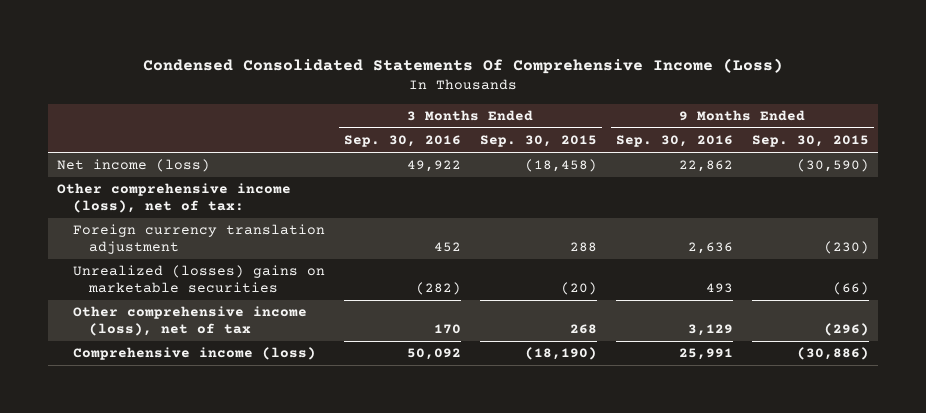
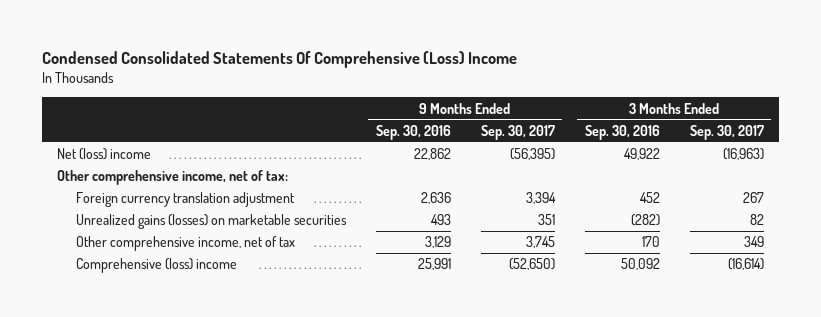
- Condensed Consolidated Statements Of Comprehensive Income (Loss)
+ Condensed Consolidated Statements Of Comprehensive (Loss) Income
- | 3 Months Ended Sep. 30, 2016 | 3 Months Ended Sep. 30, 2015 | 9 Months Ended Sep. 30, 2016 | 9 Months Ended Sep. 30, 2015
+ | 9 Months Ended Sep. 30, 2016 | 9 Months Ended Sep. 30, 2017 | 3 Months Ended Sep. 30, 2016 | 3 Months Ended Sep. 30, 2017
- Net income (loss) | 49,922 | (18,458) | 22,862 | (30,590)
- Other comprehensive income (loss), net of tax:
+ Net (loss) income | 22,862 | (56,395) | 49,922 | (16,963)
+ Other comprehensive income, net of tax:
- Unrealized (losses) gains on marketable securities | (282) | (20) | 493 | (66)
- Other comprehensive income (loss), net of tax | 170 | 268 | 3,129 | (296)
- Comprehensive income (loss) | 50,092 | (18,190) | 25,991 | (30,886)
+ Unrealized gains (losses) on marketable securities | 493 | 351 | (282) | 82
+ Other comprehensive income, net of tax | 3,129 | 3,745 | 170 | 349
+ Comprehensive (loss) income | 25,991 | (52,650) | 50,092 | (16,614)

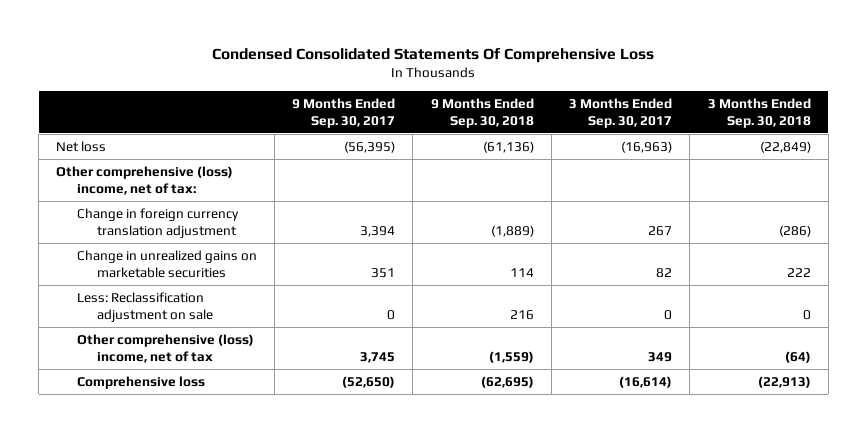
- Condensed Consolidated Statements Of Comprehensive (Loss) Income
+ Condensed Consolidated Statements Of Comprehensive Loss
- | 9 Months Ended Sep. 30, 2016 | 9 Months Ended Sep. 30, 2017 | 3 Months Ended Sep. 30, 2016 | 3 Months Ended Sep. 30, 2017
+ | 9 Months Ended Sep. 30, 2017 | 9 Months Ended Sep. 30, 2018 | 3 Months Ended Sep. 30, 2017 | 3 Months Ended Sep. 30, 2018
- Net (loss) income | 22,862 | (56,395) | 49,922 | (16,963)
- Other comprehensive income, net of tax:
- Foreign currency translation adjustment | 2,636 | 3,394 | 452 | 267
- Unrealized gains (losses) on marketable securities | 493 | 351 | (282) | 82
- Other comprehensive income, net of tax | 3,129 | 3,745 | 170 | 349
- Comprehensive (loss) income | 25,991 | (52,650) | 50,092 | (16,614)
+ Net loss | (56,395) | (61,136) | (16,963) | (22,849)
+ Other comprehensive (loss) income, net of tax:
+ Change in foreign currency translation adjustment | 3,394 | (1,889) | 267 | (286)
+ Change in unrealized gains on marketable securities | 351 | 114 | 82 | 222
+ Less: Reclassification adjustment on sale | 0 | 216 | 0 | 0
+ Other comprehensive (loss) income, net of tax | 3,745 | (1,559) | 349 | (64)
+ Comprehensive loss | (52,650) | (62,695) | (16,614) | (22,913)

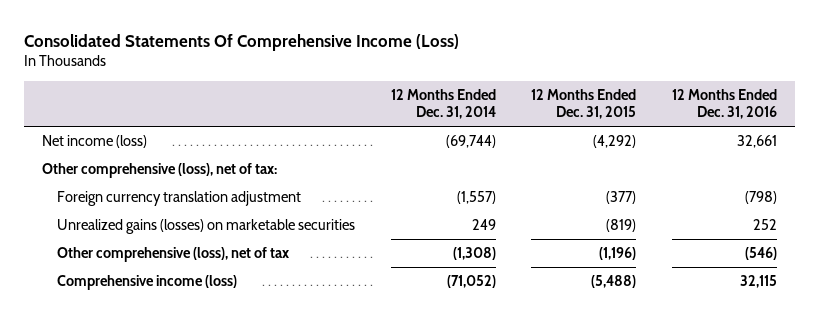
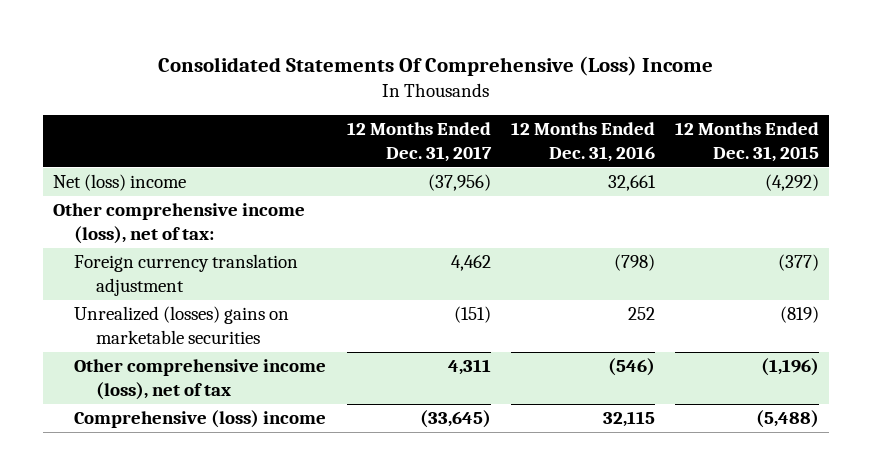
- Consolidated Statements Of Comprehensive Income (Loss)
+ Consolidated Statements Of Comprehensive (Loss) Income
- | 12 Months Ended Dec. 31, 2014 | 12 Months Ended Dec. 31, 2015 | 12 Months Ended Dec. 31, 2016
+ | 12 Months Ended Dec. 31, 2017 | 12 Months Ended Dec. 31, 2016 | 12 Months Ended Dec. 31, 2015
- Net income (loss) | (69,744) | (4,292) | 32,661
- Other comprehensive (loss), net of tax:
+ Net (loss) income | (37,956) | 32,661 | (4,292)
+ Other comprehensive income (loss), net of tax:
- Unrealized gains (losses) on marketable securities | 249 | (819) | 252
- Other comprehensive (loss), net of tax | (1,308) | (1,196) | (546)
- Comprehensive income (loss) | (71,052) | (5,488) | 32,115
+ Unrealized (losses) gains on marketable securities | (151) | 252 | (819)
+ Other comprehensive income (loss), net of tax | 4,311 | (546) | (1,196)
+ Comprehensive (loss) income | (33,645) | 32,115 | (5,488)

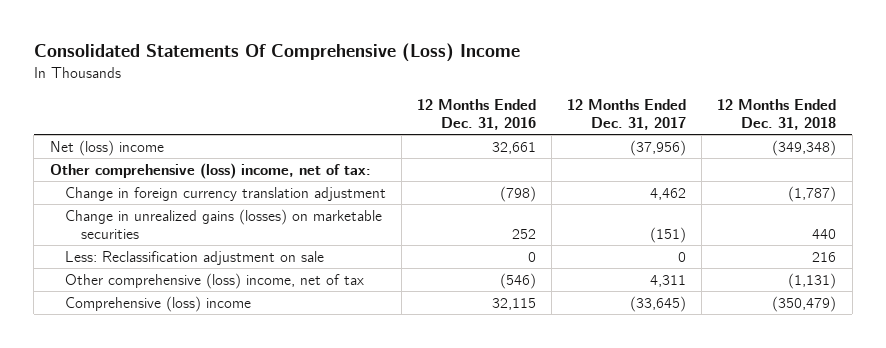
- | 12 Months Ended Dec. 31, 2017 | 12 Months Ended Dec. 31, 2016 | 12 Months Ended Dec. 31, 2015
+ | 12 Months Ended Dec. 31, 2016 | 12 Months Ended Dec. 31, 2017 | 12 Months Ended Dec. 31, 2018
- Other comprehensive income (loss), net of tax:
- Foreign currency translation adjustment | 4,462 | (798) | (377)
- Unrealized (losses) gains on marketable securities | (151) | 252 | (819)
- Other comprehensive income (loss), net of tax | 4,311 | (546) | (1,196)
+ Other comprehensive (loss) income, net of tax:
+ Change in foreign currency translation adjustment | (798) | 4,462 | (1,787)
+ Change in unrealized gains (losses) on marketable securities | 252 | (151) | 440
+ Less: Reclassification adjustment on sale | 0 | 0 | 216
+ Other comprehensive (loss) income, net of tax | (546) | 4,311 | (1,131)

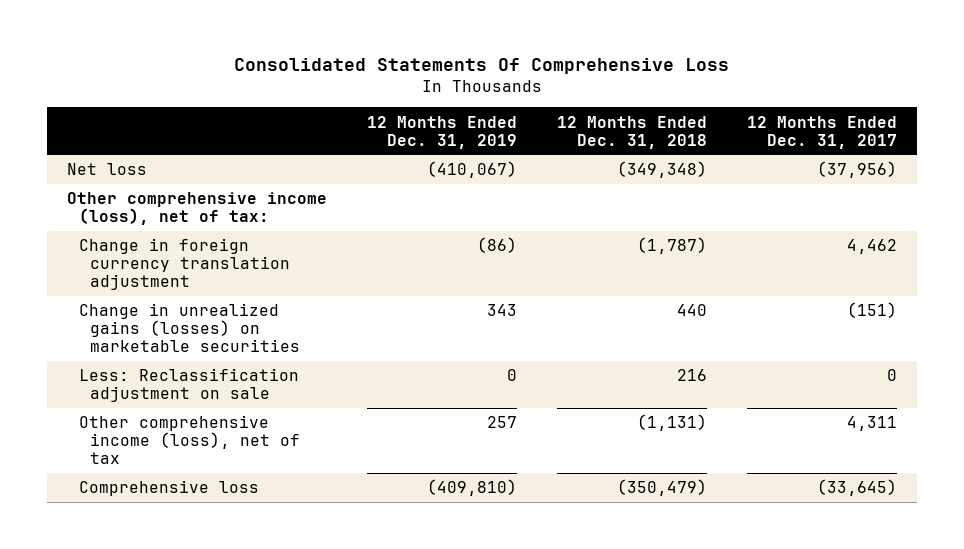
- Consolidated Statements Of Comprehensive (Loss) Income
+ Consolidated Statements Of Comprehensive Loss
- | 12 Months Ended Dec. 31, 2016 | 12 Months Ended Dec. 31, 2017 | 12 Months Ended Dec. 31, 2018
+ | 12 Months Ended Dec. 31, 2019 | 12 Months Ended Dec. 31, 2018 | 12 Months Ended Dec. 31, 2017
- Net (loss) income | 32,661 | (37,956) | (349,348)
- Other comprehensive (loss) income, net of tax:
+ Net loss | (410,067) | (349,348) | (37,956)
+ Other comprehensive income (loss), net of tax:
- Other comprehensive (loss) income, net of tax | (546) | 4,311 | (1,131)
- Comprehensive (loss) income | 32,115 | (33,645) | (350,479)
+ Other comprehensive income (loss), net of tax | 257 | (1,131) | 4,311
+ Comprehensive loss | (409,810) | (350,479) | (33,645)

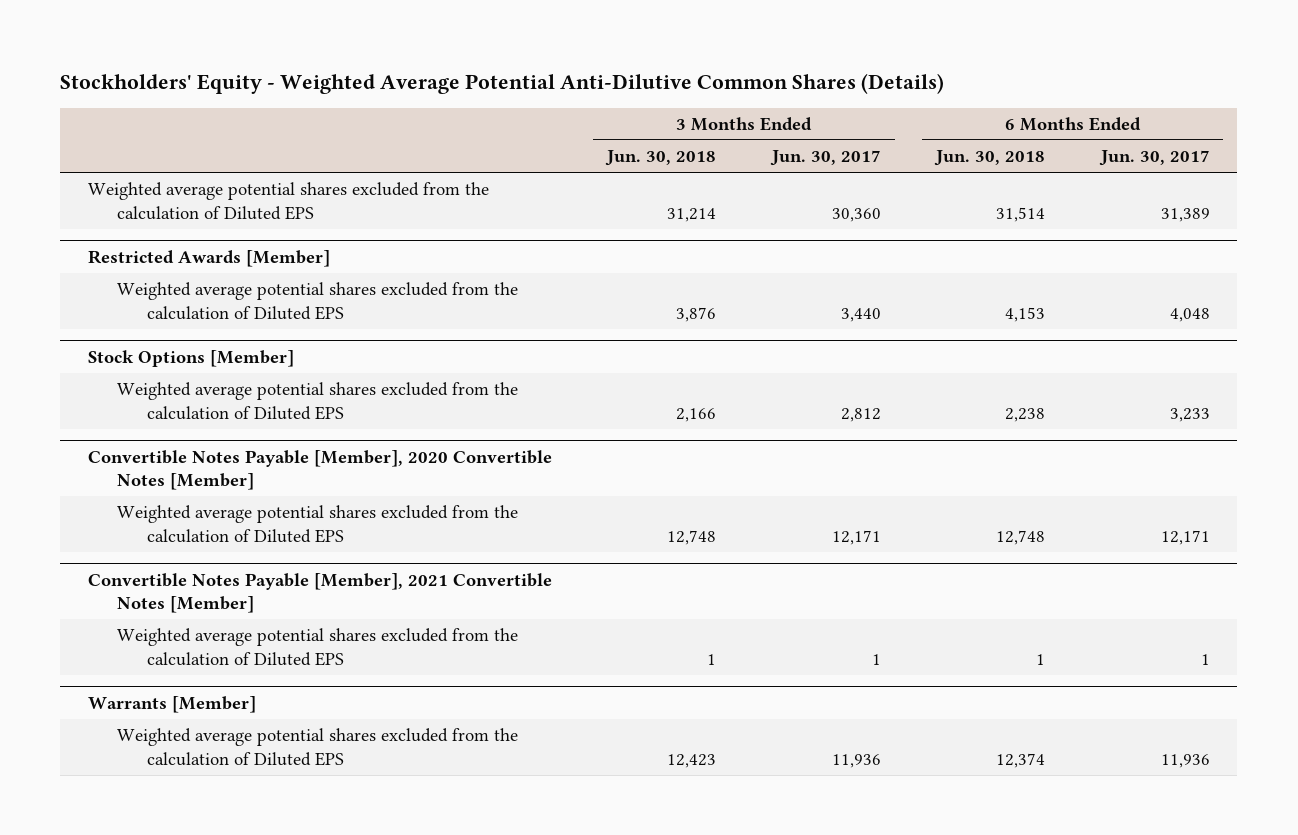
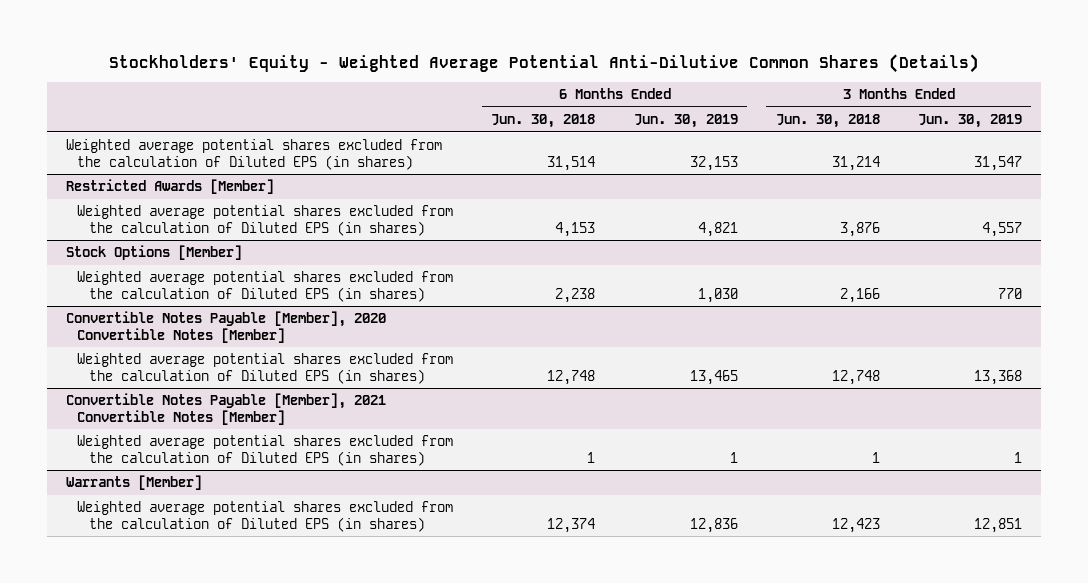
- | 3 Months Ended Jun. 30, 2018 | 3 Months Ended Jun. 30, 2017 | 6 Months Ended Jun. 30, 2018 | 6 Months Ended Jun. 30, 2017
+ | 6 Months Ended Jun. 30, 2018 | 6 Months Ended Jun. 30, 2019 | 3 Months Ended Jun. 30, 2018 | 3 Months Ended Jun. 30, 2019
- Weighted average potential shares excluded from the calculation of Diluted EPS | 31,214 | 30,360 | 31,514 | 31,389
+ Weighted average potential shares excluded from the calculation of Diluted EPS (in shares) | 31,514 | 32,153 | 31,214 | 31,547
@ Restricted Awards [Member]
- Weighted average potential shares excluded from the calculation of Diluted EPS | 3,876 | 3,440 | 4,153 | 4,048
+ Weighted average potential shares excluded from the calculation of Diluted EPS (in shares) | 4,153 | 4,821 | 3,876 | 4,557
@ Stock Options [Member]
- Weighted average potential shares excluded from the calculation of Diluted EPS | 2,166 | 2,812 | 2,238 | 3,233
+ Weighted average potential shares excluded from the calculation of Diluted EPS (in shares) | 2,238 | 1,030 | 2,166 | 770
@ Convertible Notes Payable [Member], 2020 Convertible Notes [Member]
- Weighted average potential shares excluded from the calculation of Diluted EPS | 12,748 | 12,171 | 12,748 | 12,171
+ Weighted average potential shares excluded from the calculation of Diluted EPS (in shares) | 12,748 | 13,465 | 12,748 | 13,368
@ Convertible Notes Payable [Member], 2021 Convertible Notes [Member]
- Weighted average potential shares excluded from the calculation of Diluted EPS | 1 | 1 | 1 | 1
+ Weighted average potential shares excluded from the calculation of Diluted EPS (in shares) | 1 | 1 | 1 | 1
@ Warrants [Member]
- Weighted average potential shares excluded from the calculation of Diluted EPS | 12,423 | 11,936 | 12,374 | 11,936
+ Weighted average potential shares excluded from the calculation of Diluted EPS (in shares) | 12,374 | 12,836 | 12,423 | 12,851

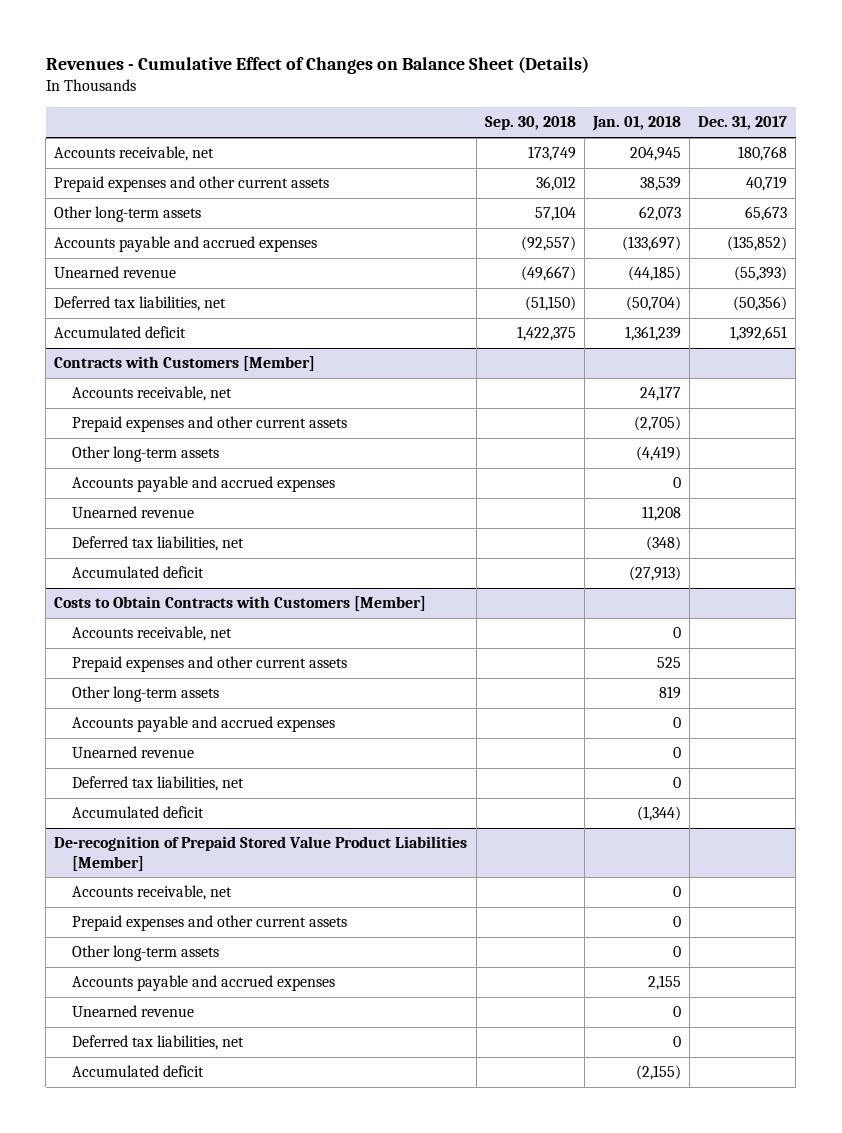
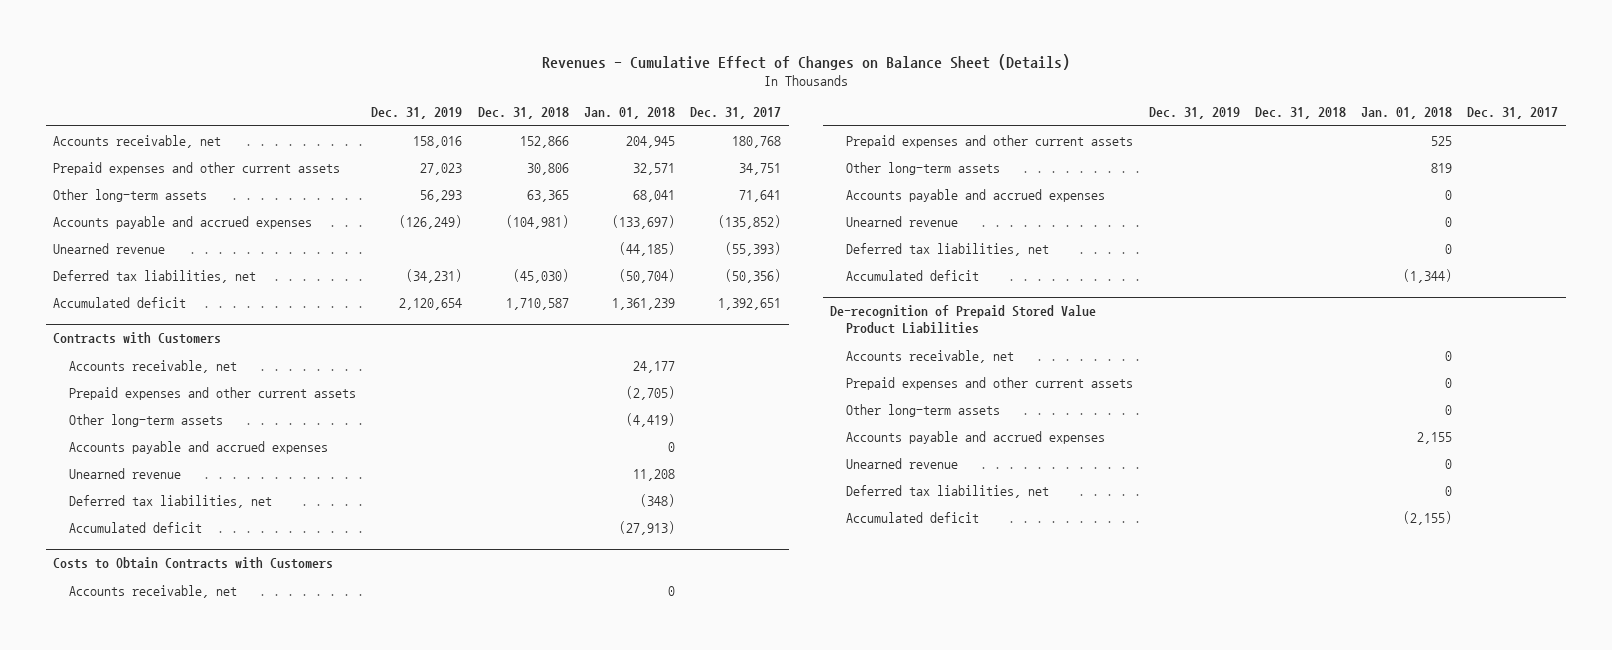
- | Sep. 30, 2018 | Jan. 01, 2018 | Dec. 31, 2017
+ | Dec. 31, 2019 | Dec. 31, 2018 | Jan. 01, 2018 | Dec. 31, 2017
- Prepaid expenses and other current assets | 36,012 | 38,539 | 40,719
- Other long-term assets | 57,104 | 62,073 | 65,673
+ Prepaid expenses and other current assets | 27,023 | 30,806 | 32,571 | 34,751
+ Other long-term assets | 56,293 | 63,365 | 68,041 | 71,641
- Contracts with Customers [Member]
+ Contracts with Customers
- Costs to Obtain Contracts with Customers [Member]
+ Costs to Obtain Contracts with Customers
- De-recognition of Prepaid Stored Value Product Liabilities [Member]
+ De-recognition of Prepaid Stored Value Product Liabilities

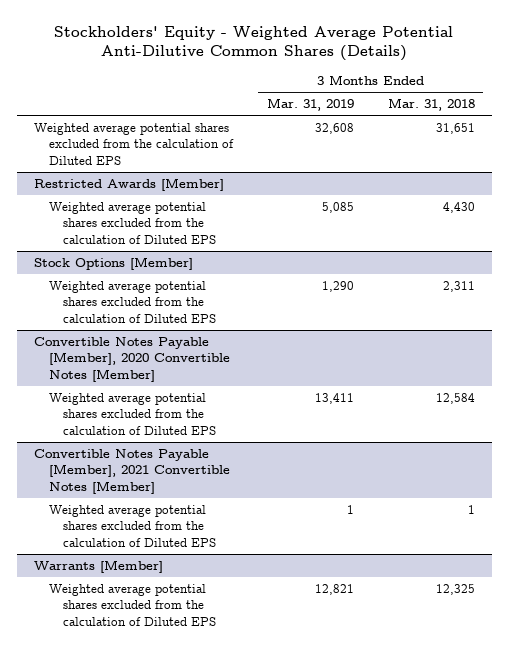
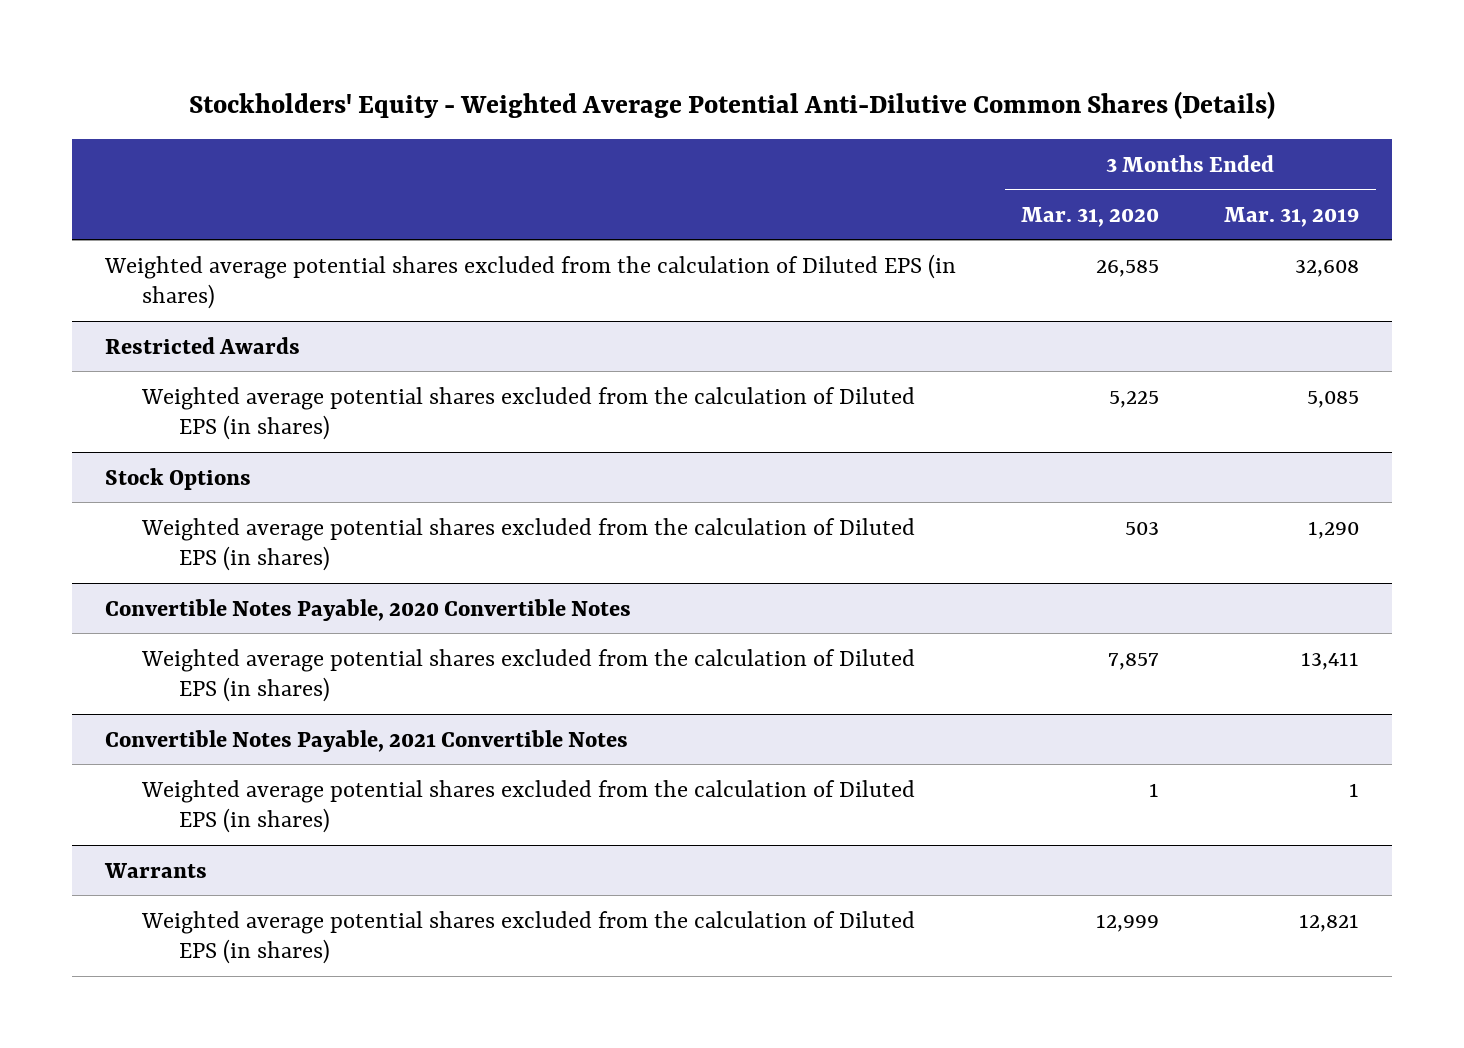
- | 3 Months Ended Mar. 31, 2019 | 3 Months Ended Mar. 31, 2018
+ | 3 Months Ended Mar. 31, 2020 | 3 Months Ended Mar. 31, 2019
- Weighted average potential shares excluded from the calculation of Diluted EPS | 32,608 | 31,651
- Restricted Awards [Member]
- Weighted average potential shares excluded from the calculation of Diluted EPS | 5,085 | 4,430
- Stock Options [Member]
- Weighted average potential shares excluded from the calculation of Diluted EPS | 1,290 | 2,311
- Convertible Notes Payable [Member], 2020 Convertible Notes [Member]
- Weighted average potential shares excluded from the calculation of Diluted EPS | 13,411 | 12,584
- Convertible Notes Payable [Member], 2021 Convertible Notes [Member]
- Weighted average potential shares excluded from the calculation of Diluted EPS | 1 | 1
- Warrants [Member]
- Weighted average potential shares excluded from the calculation of Diluted EPS | 12,821 | 12,325
+ Weighted average potential shares excluded from the calculation of Diluted EPS (in shares) | 26,585 | 32,608
+ Restricted Awards
+ Weighted average potential shares excluded from the calculation of Diluted EPS (in shares) | 5,225 | 5,085
+ Stock Options
+ Weighted average potential shares excluded from the calculation of Diluted EPS (in shares) | 503 | 1,290
+ Convertible Notes Payable, 2020 Convertible Notes
+ Weighted average potential shares excluded from the calculation of Diluted EPS (in shares) | 7,857 | 13,411
+ Convertible Notes Payable, 2021 Convertible Notes
+ Weighted average potential shares excluded from the calculation of Diluted EPS (in shares) | 1 | 1
+ Warrants
+ Weighted average potential shares excluded from the calculation of Diluted EPS (in shares) | 12,999 | 12,821

